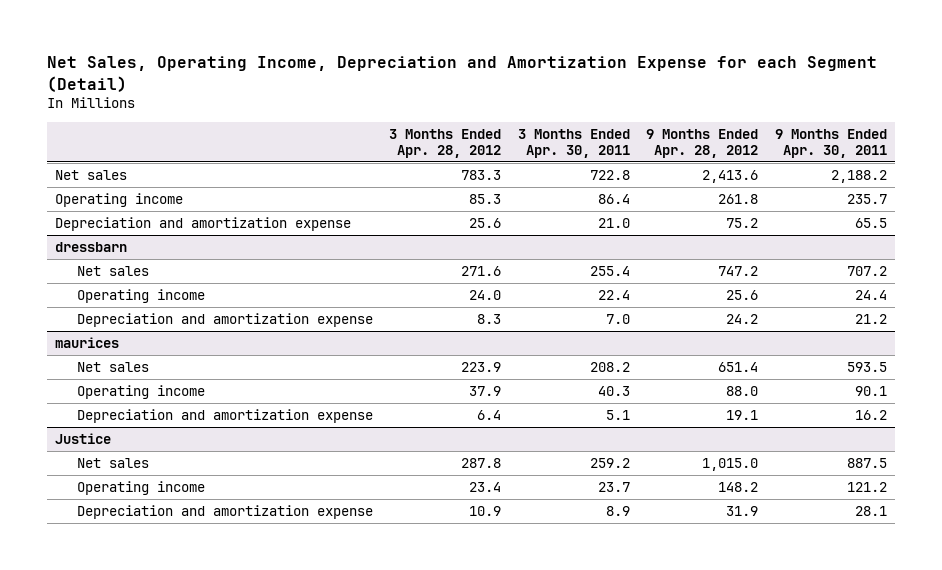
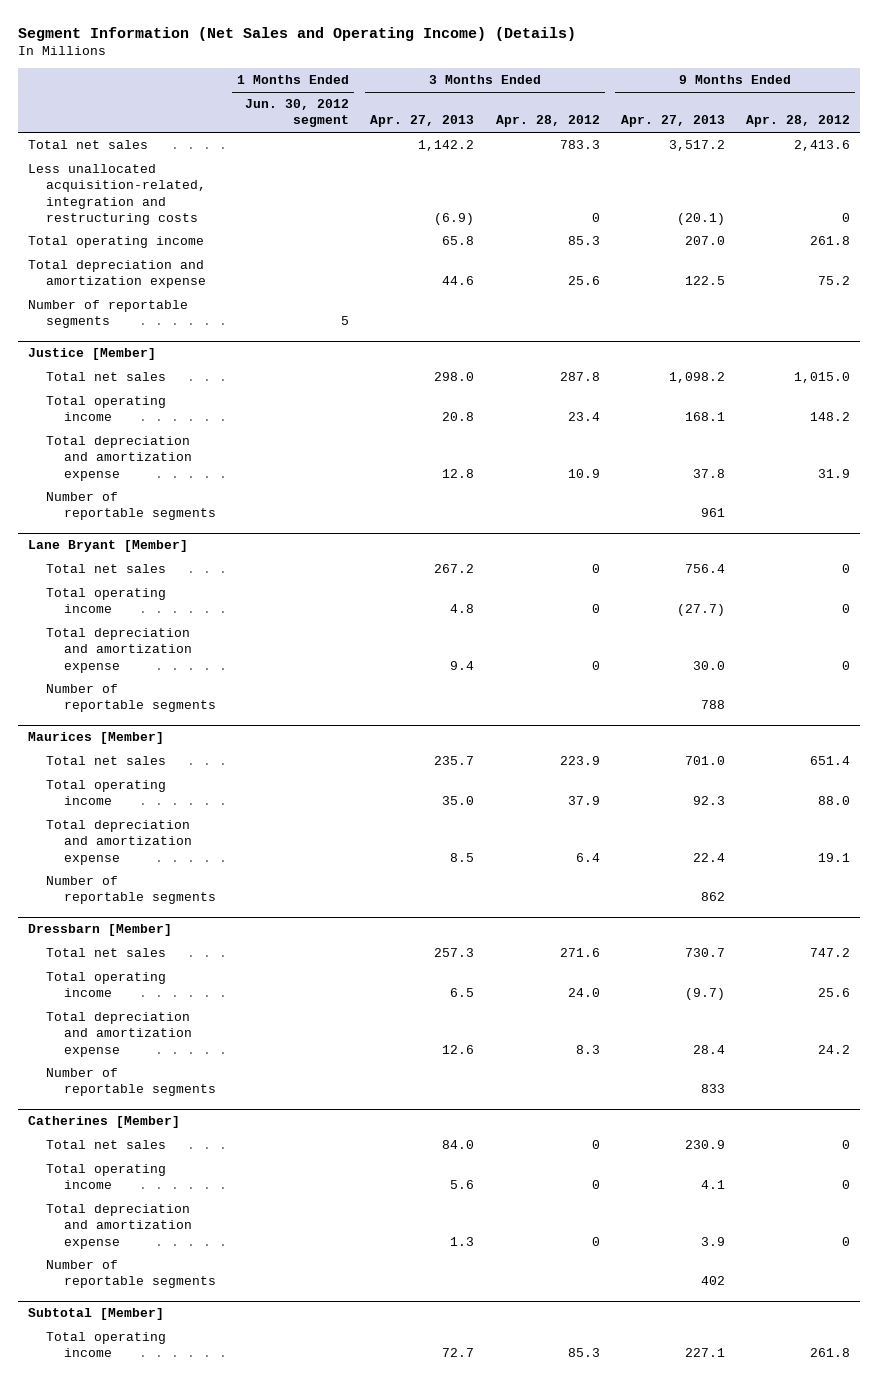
- Net Sales, Operating Income, Depreciation and Amortization Expense for each Segment (Detail)
+ Segment Information (Net Sales and Operating Income) (Details)
- | 3 Months Ended Apr. 28, 2012 | 3 Months Ended Apr. 30, 2011 | 9 Months Ended Apr. 28, 2012 | 9 Months Ended Apr. 30, 2011
+ | 1 Months Ended Jun. 30, 2012 segment | 3 Months Ended Apr. 27, 2013 | 3 Months Ended Apr. 28, 2012 | 9 Months Ended Apr. 27, 2013 | 9 Months Ended Apr. 28, 2012
- Net sales | 783.3 | 722.8 | 2,413.6 | 2,188.2
- Operating income | 85.3 | 86.4 | 261.8 | 235.7
- Depreciation and amortization expense | 25.6 | 21.0 | 75.2 | 65.5
- dressbarn
- Net sales | 271.6 | 255.4 | 747.2 | 707.2
- Operating income | 24.0 | 22.4 | 25.6 | 24.4
- Depreciation and amortization expense | 8.3 | 7.0 | 24.2 | 21.2
- maurices
- Net sales | 223.9 | 208.2 | 651.4 | 593.5
- Operating income | 37.9 | 40.3 | 88.0 | 90.1
- Depreciation and amortization expense | 6.4 | 5.1 | 19.1 | 16.2
- Justice
- Net sales | 287.8 | 259.2 | 1,015.0 | 887.5
- Operating income | 23.4 | 23.7 | 148.2 | 121.2
- Depreciation and amortization expense | 10.9 | 8.9 | 31.9 | 28.1
+ Total net sales | | 1,142.2 | 783.3 | 3,517.2 | 2,413.6
+ Less unallocated acquisition-related, integration and restructuring costs | | (6.9) | 0 | (20.1) | 0
+ Total operating income | | 65.8 | 85.3 | 207.0 | 261.8
+ Total depreciation and amortization expense | | 44.6 | 25.6 | 122.5 | 75.2
+ Number of reportable segments | 5 | | | |
+ Justice [Member]
+ Total net sales | | 298.0 | 287.8 | 1,098.2 | 1,015.0
+ Total operating income | | 20.8 | 23.4 | 168.1 | 148.2
+ Total depreciation and amortization expense | | 12.8 | 10.9 | 37.8 | 31.9
+ Number of reportable segments | | | | 961 |
+ Lane Bryant [Member]
+ Total net sales | | 267.2 | 0 | 756.4 | 0
+ Total operating income | | 4.8 | 0 | (27.7) | 0
+ Total depreciation and amortization expense | | 9.4 | 0 | 30.0 | 0
+ Number of reportable segments | | | | 788 |
+ Maurices [Member]
+ Total net sales | | 235.7 | 223.9 | 701.0 | 651.4
+ Total operating income | | 35.0 | 37.9 | 92.3 | 88.0
+ Total depreciation and amortization expense | | 8.5 | 6.4 | 22.4 | 19.1
+ Number of reportable segments | | | | 862 |
+ Dressbarn [Member]
+ Total net sales | | 257.3 | 271.6 | 730.7 | 747.2
+ Total operating income | | 6.5 | 24.0 | (9.7) | 25.6
+ Total depreciation and amortization expense | | 12.6 | 8.3 | 28.4 | 24.2
+ Number of reportable segments | | | | 833 |
+ Catherines [Member]
+ Total net sales | | 84.0 | 0 | 230.9 | 0
+ Total operating income | | 5.6 | 0 | 4.1 | 0
+ Total depreciation and amortization expense | | 1.3 | 0 | 3.9 | 0
+ Number of reportable segments | | | | 402 |
+ Subtotal [Member]
+ Total operating income | | 72.7 | 85.3 | 227.1 | 261.8

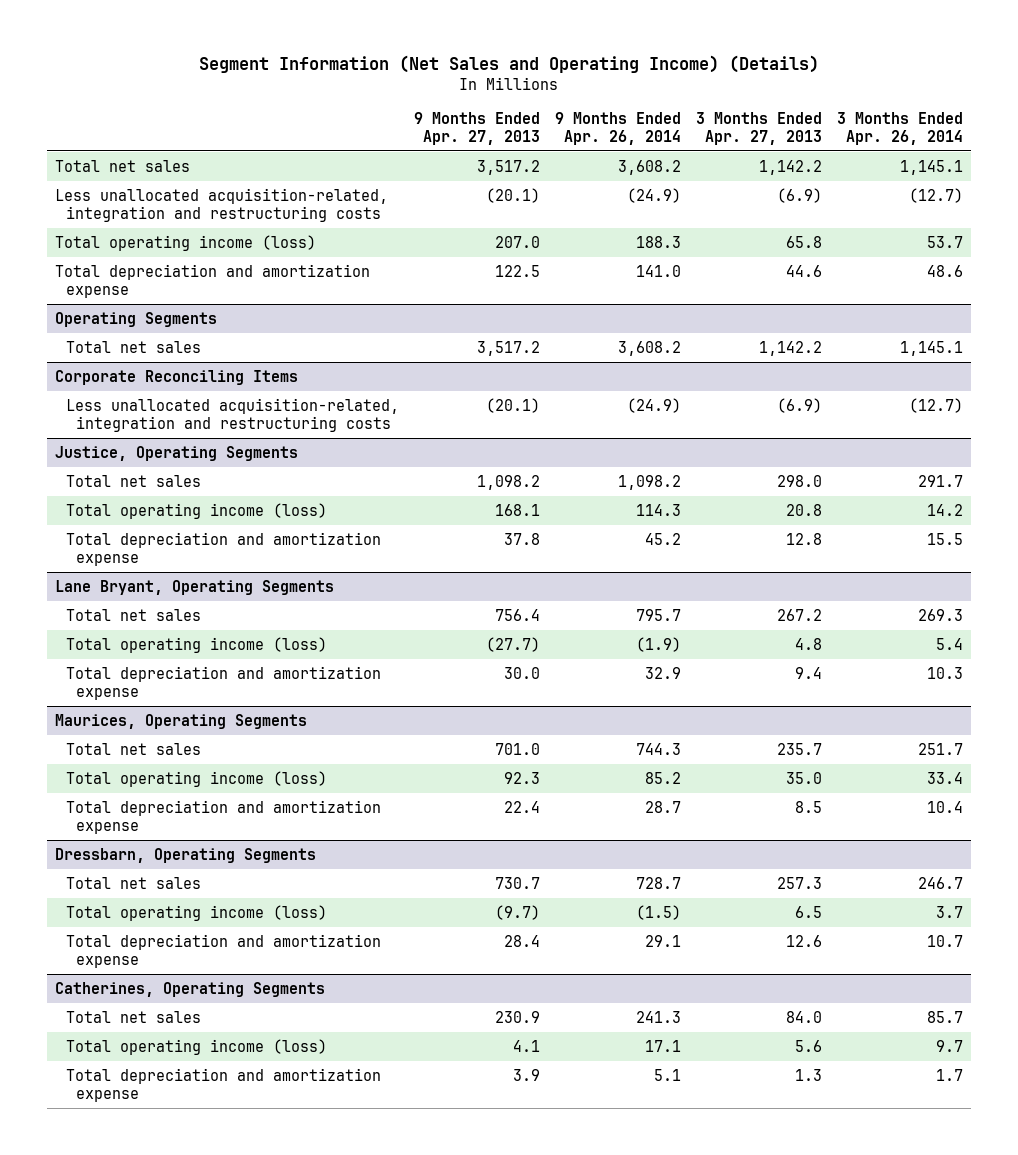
- | 1 Months Ended Jun. 30, 2012 segment | 3 Months Ended Apr. 27, 2013 | 3 Months Ended Apr. 28, 2012 | 9 Months Ended Apr. 27, 2013 | 9 Months Ended Apr. 28, 2012
+ | 9 Months Ended Apr. 27, 2013 | 9 Months Ended Apr. 26, 2014 | 3 Months Ended Apr. 27, 2013 | 3 Months Ended Apr. 26, 2014
- Total operating income | | 65.8 | 85.3 | 207.0 | 261.8
+ Total operating income (loss) | 207.0 | 188.3 | 65.8 | 53.7
- Number of reportable segments | 5 | | | |
- Justice [Member]
+ Operating Segments
+ Total net sales | 3,517.2 | 3,608.2 | 1,142.2 | 1,145.1
+ Corporate Reconciling Items
+ Less unallocated acquisition-related, integration and restructuring costs | (20.1) | (24.9) | (6.9) | (12.7)
+ Justice, Operating Segments
- Total operating income | | 20.8 | 23.4 | 168.1 | 148.2
+ Total operating income (loss) | 168.1 | 114.3 | 20.8 | 14.2
- Number of reportable segments | | | | 961 |
- Lane Bryant [Member]
+ Lane Bryant, Operating Segments
- Total operating income | | 4.8 | 0 | (27.7) | 0
+ Total operating income (loss) | (27.7) | (1.9) | 4.8 | 5.4
- Number of reportable segments | | | | 788 |
- Maurices [Member]
+ Maurices, Operating Segments
- Total operating income | | 35.0 | 37.9 | 92.3 | 88.0
+ Total operating income (loss) | 92.3 | 85.2 | 35.0 | 33.4
- Number of reportable segments | | | | 862 |
- Dressbarn [Member]
+ Dressbarn, Operating Segments
- Total operating income | | 6.5 | 24.0 | (9.7) | 25.6
+ Total operating income (loss) | (9.7) | (1.5) | 6.5 | 3.7
- Number of reportable segments | | | | 833 |
- Catherines [Member]
+ Catherines, Operating Segments
- Total operating income | | 5.6 | 0 | 4.1 | 0
+ Total operating income (loss) | 4.1 | 17.1 | 5.6 | 9.7
- Number of reportable segments | | | | 402 |
- Subtotal [Member]
- Total operating income | | 72.7 | 85.3 | 227.1 | 261.8

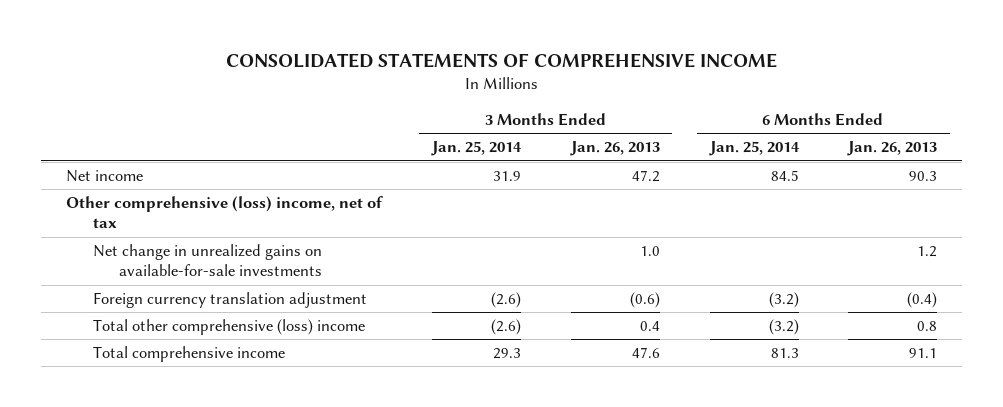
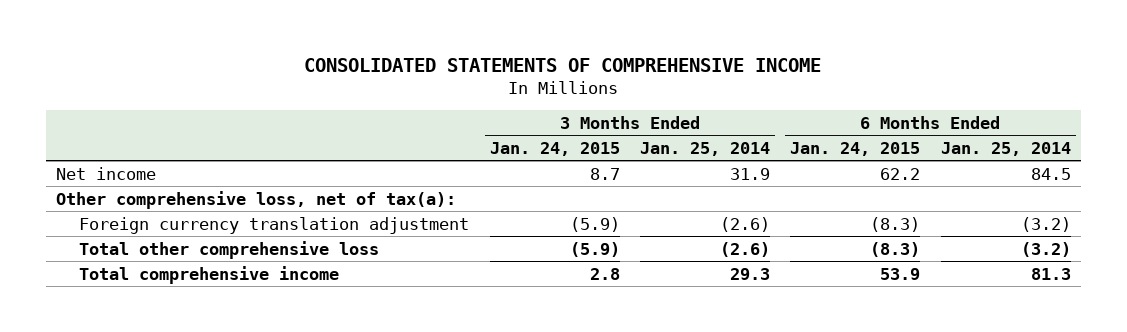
- | 3 Months Ended Jan. 25, 2014 | 3 Months Ended Jan. 26, 2013 | 6 Months Ended Jan. 25, 2014 | 6 Months Ended Jan. 26, 2013
+ | 3 Months Ended Jan. 24, 2015 | 3 Months Ended Jan. 25, 2014 | 6 Months Ended Jan. 24, 2015 | 6 Months Ended Jan. 25, 2014
- Other comprehensive (loss) income, net of tax
- Net change in unrealized gains on available-for-sale investments | | 1.0 | | 1.2
+ Other comprehensive loss, net of tax(a):
- Total other comprehensive (loss) income | (2.6) | 0.4 | (3.2) | 0.8
+ Total other comprehensive loss | (5.9) | (2.6) | (8.3) | (3.2)

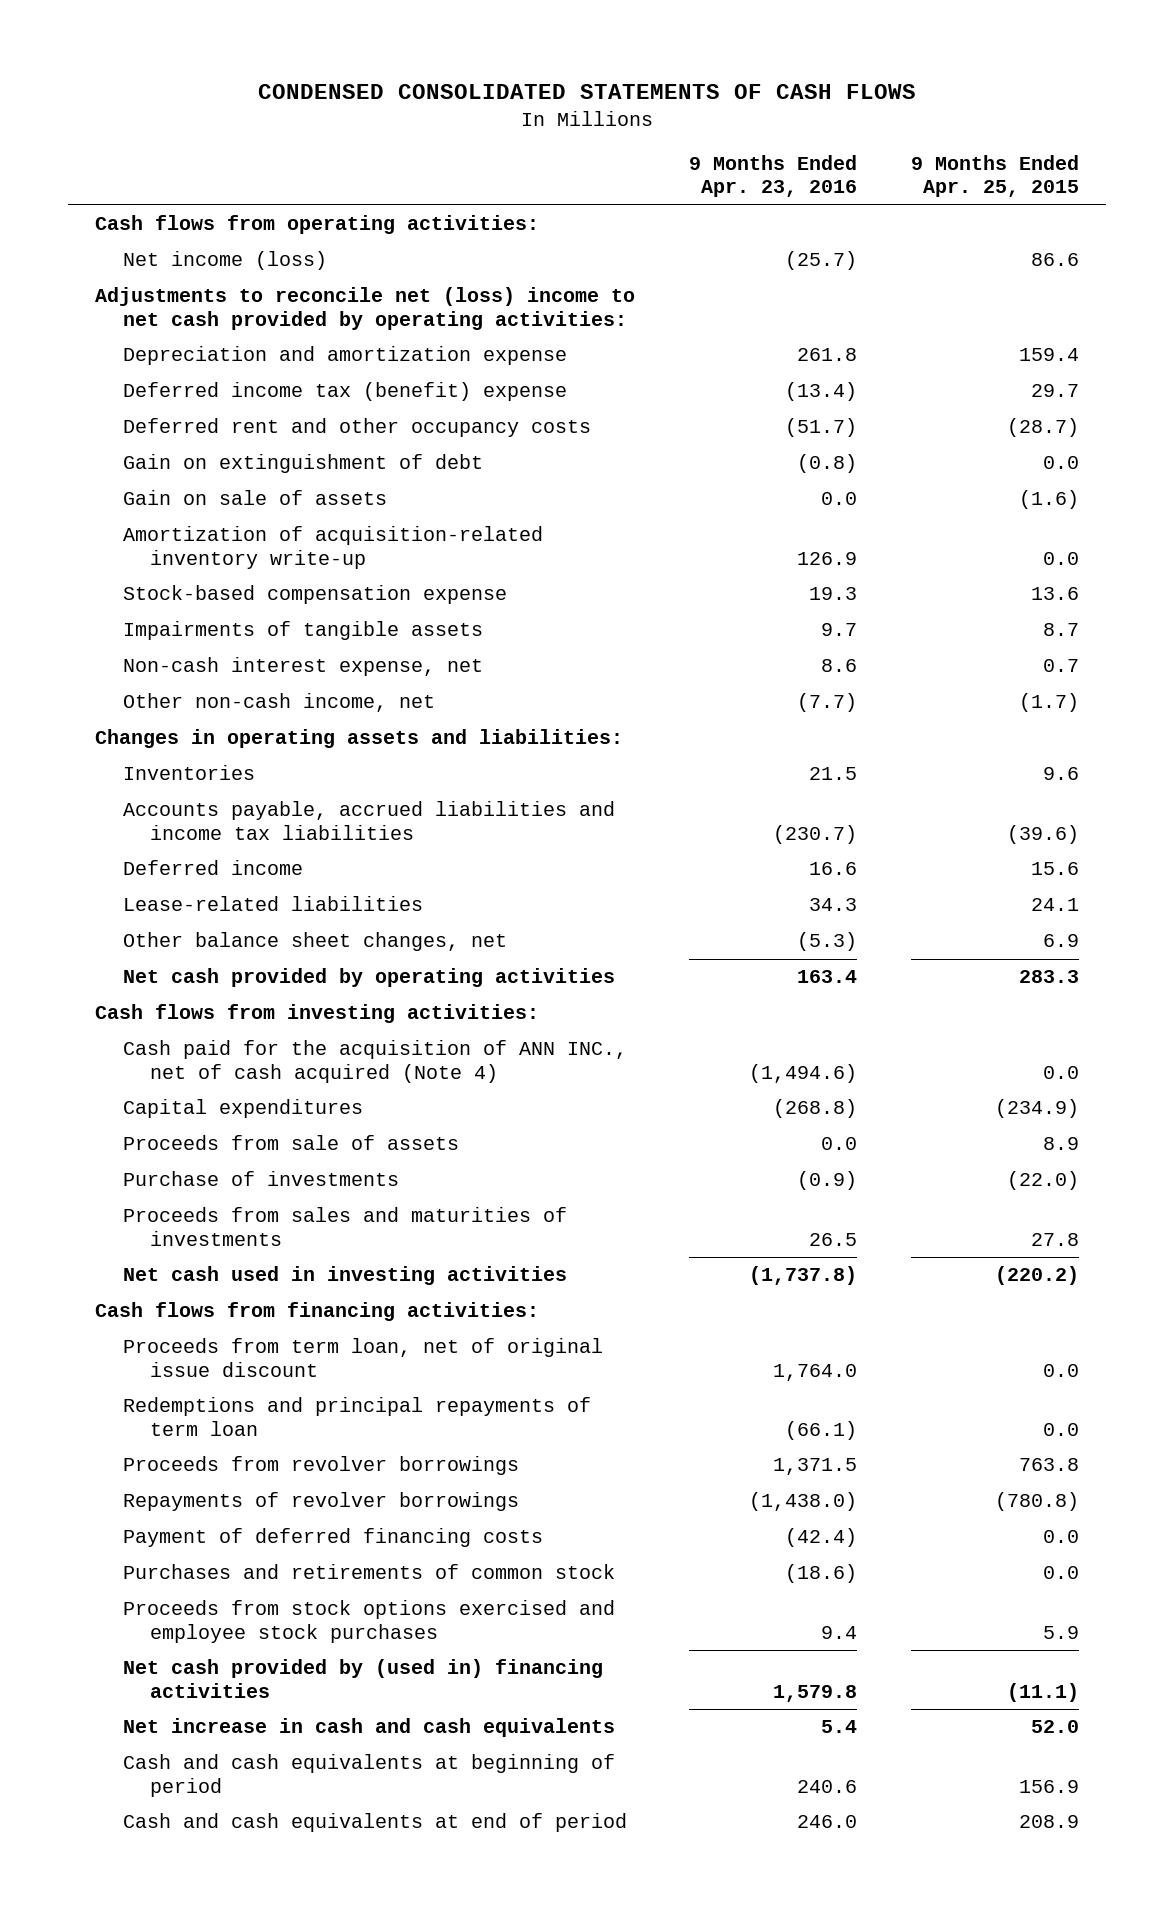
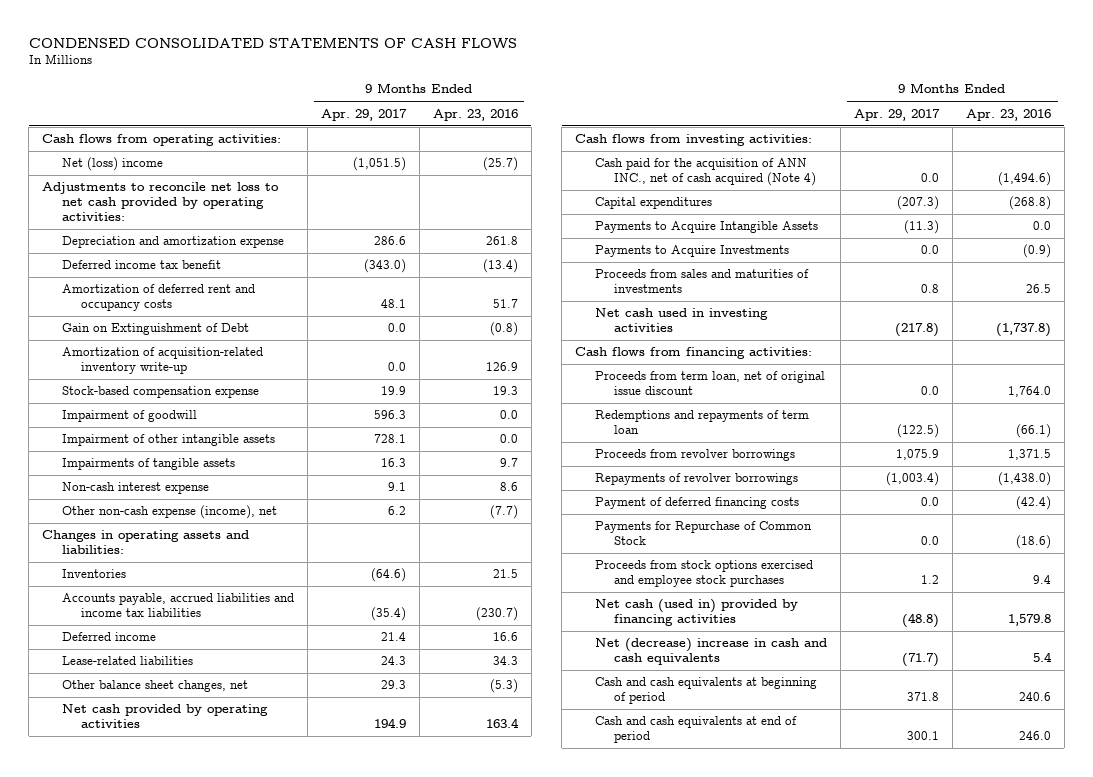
- | 9 Months Ended Apr. 23, 2016 | 9 Months Ended Apr. 25, 2015
+ | 9 Months Ended Apr. 29, 2017 | 9 Months Ended Apr. 23, 2016
- Net income (loss) | (25.7) | 86.6
- Adjustments to reconcile net (loss) income to net cash provided by operating activities:
+ Net (loss) income | (1,051.5) | (25.7)
+ Adjustments to reconcile net loss to net cash provided by operating activities:
- Deferred income tax (benefit) expense | (13.4) | 29.7
- Deferred rent and other occupancy costs | (51.7) | (28.7)
- Gain on extinguishment of debt | (0.8) | 0.0
- Gain on sale of assets | 0.0 | (1.6)
+ Deferred income tax benefit | (343.0) | (13.4)
+ Amortization of deferred rent and occupancy costs | 48.1 | 51.7
+ Gain on Extinguishment of Debt | 0.0 | (0.8)
+ Impairment of goodwill | 596.3 | 0.0
+ Impairment of other intangible assets | 728.1 | 0.0
- Non-cash interest expense, net | 8.6 | 0.7
- Other non-cash income, net | (7.7) | (1.7)
+ Non-cash interest expense | 9.1 | 8.6
+ Other non-cash expense (income), net | 6.2 | (7.7)
- Proceeds from sale of assets | 0.0 | 8.9
- Purchase of investments | (0.9) | (22.0)
+ Payments to Acquire Intangible Assets | (11.3) | 0.0
+ Payments to Acquire Investments | 0.0 | (0.9)
- Redemptions and principal repayments of term loan | (66.1) | 0.0
+ Redemptions and repayments of term loan | (122.5) | (66.1)
- Purchases and retirements of common stock | (18.6) | 0.0
+ Payments for Repurchase of Common Stock | 0.0 | (18.6)
- Net cash provided by (used in) financing activities | 1,579.8 | (11.1)
- Net increase in cash and cash equivalents | 5.4 | 52.0
+ Net cash (used in) provided by financing activities | (48.8) | 1,579.8
+ Net (decrease) increase in cash and cash equivalents | (71.7) | 5.4

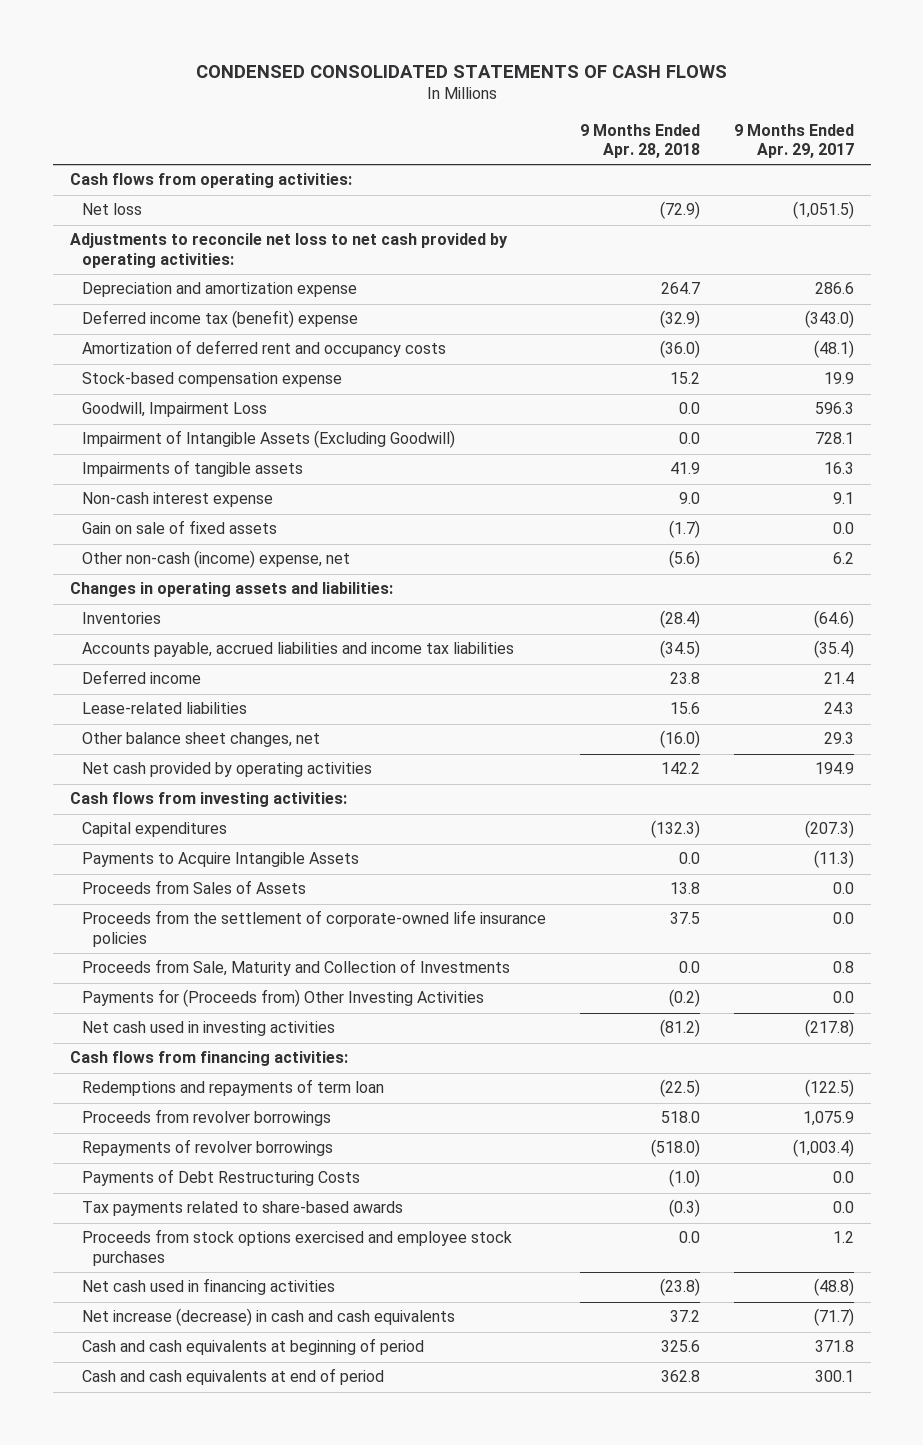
- | 9 Months Ended Apr. 29, 2017 | 9 Months Ended Apr. 23, 2016
+ | 9 Months Ended Apr. 28, 2018 | 9 Months Ended Apr. 29, 2017
- Net (loss) income | (1,051.5) | (25.7)
+ Net loss | (72.9) | (1,051.5)
- Deferred income tax benefit | (343.0) | (13.4)
- Amortization of deferred rent and occupancy costs | 48.1 | 51.7
- Gain on Extinguishment of Debt | 0.0 | (0.8)
- Amortization of acquisition-related inventory write-up | 0.0 | 126.9
+ Deferred income tax (benefit) expense | (32.9) | (343.0)
+ Amortization of deferred rent and occupancy costs | (36.0) | (48.1)
- Impairment of goodwill | 596.3 | 0.0
- Impairment of other intangible assets | 728.1 | 0.0
+ Goodwill, Impairment Loss | 0.0 | 596.3
+ Impairment of Intangible Assets (Excluding Goodwill) | 0.0 | 728.1
- Other non-cash expense (income), net | 6.2 | (7.7)
+ Gain on sale of fixed assets | (1.7) | 0.0
+ Other non-cash (income) expense, net | (5.6) | 6.2
- Cash paid for the acquisition of ANN INC., net of cash acquired (Note 4) | 0.0 | (1,494.6)
- Payments to Acquire Investments | 0.0 | (0.9)
- Proceeds from sales and maturities of investments | 0.8 | 26.5
+ Proceeds from Sales of Assets | 13.8 | 0.0
+ Proceeds from the settlement of corporate-owned life insurance policies | 37.5 | 0.0
+ Proceeds from Sale, Maturity and Collection of Investments | 0.0 | 0.8
+ Payments for (Proceeds from) Other Investing Activities | (0.2) | 0.0
- Proceeds from term loan, net of original issue discount | 0.0 | 1,764.0
- Payment of deferred financing costs | 0.0 | (42.4)
- Payments for Repurchase of Common Stock | 0.0 | (18.6)
+ Payments of Debt Restructuring Costs | (1.0) | 0.0
+ Tax payments related to share-based awards | (0.3) | 0.0
- Net cash (used in) provided by financing activities | (48.8) | 1,579.8
- Net (decrease) increase in cash and cash equivalents | (71.7) | 5.4
+ Net cash used in financing activities | (23.8) | (48.8)
+ Net increase (decrease) in cash and cash equivalents | 37.2 | (71.7)

